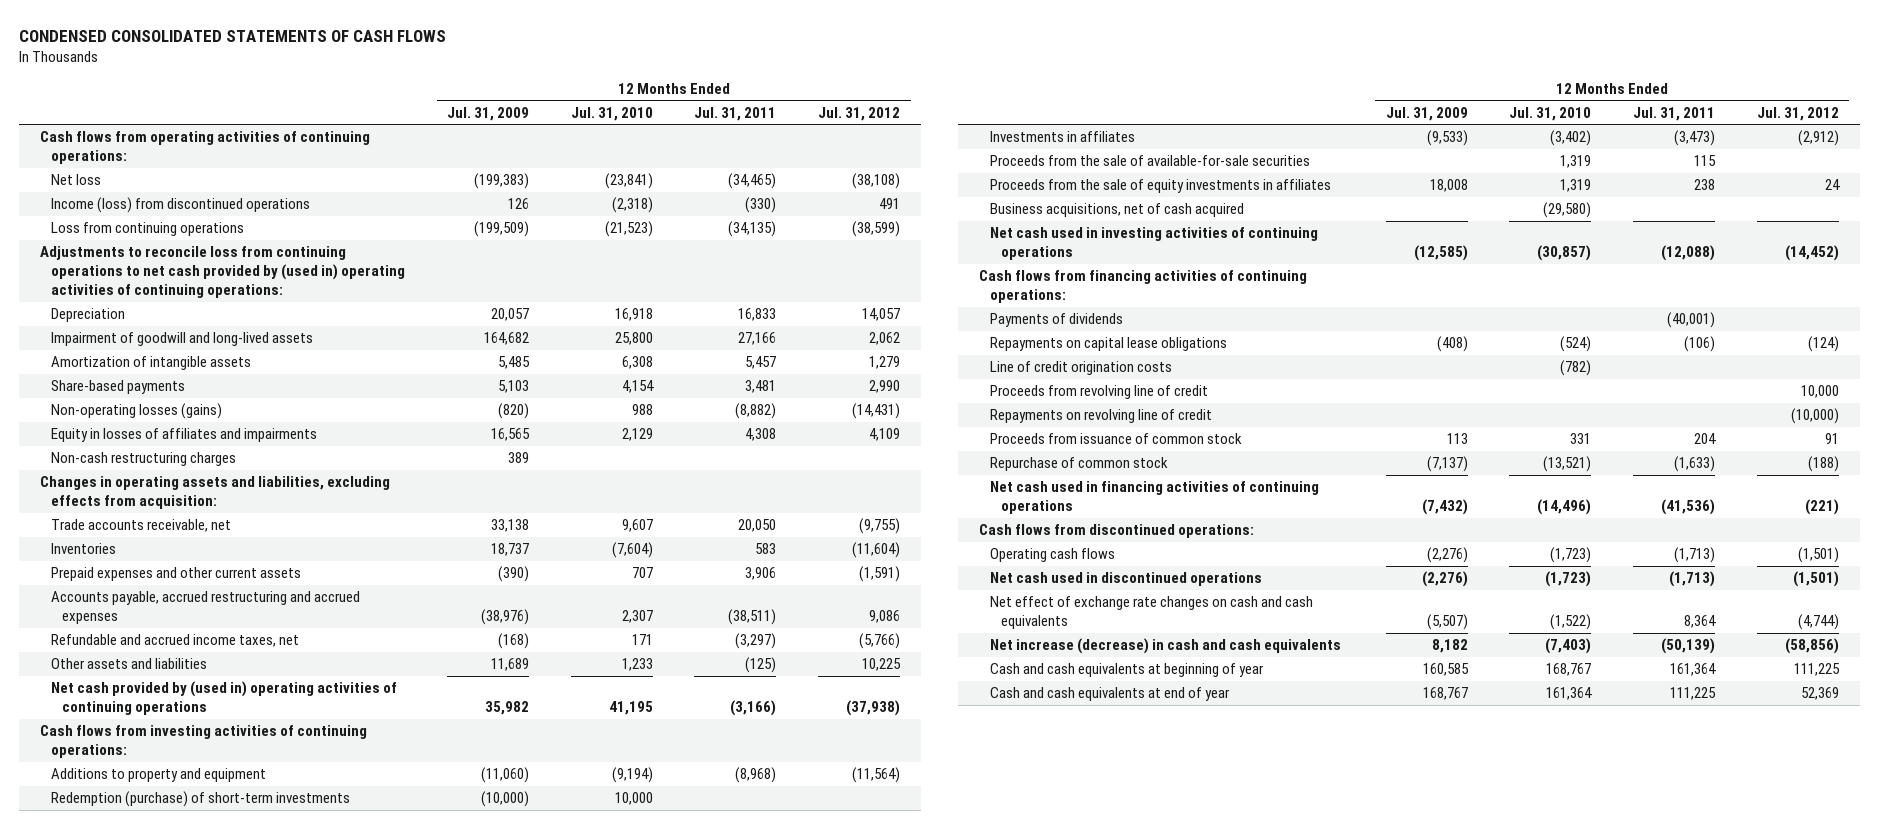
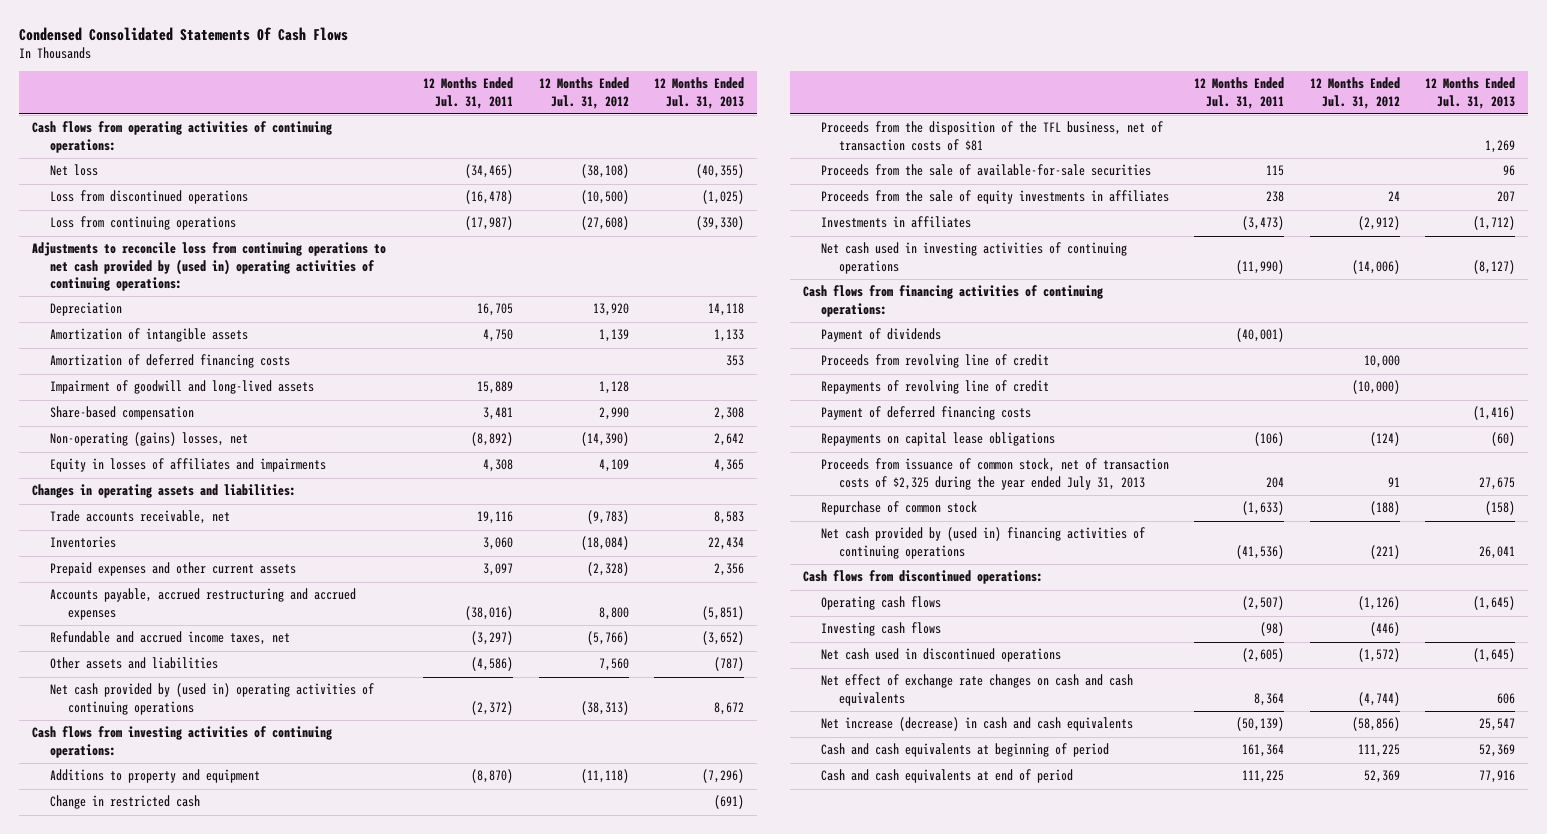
- CONDENSED CONSOLIDATED STATEMENTS OF CASH FLOWS
+ Condensed Consolidated Statements Of Cash Flows
- | 12 Months Ended Jul. 31, 2009 | 12 Months Ended Jul. 31, 2010 | 12 Months Ended Jul. 31, 2011 | 12 Months Ended Jul. 31, 2012
+ | 12 Months Ended Jul. 31, 2011 | 12 Months Ended Jul. 31, 2012 | 12 Months Ended Jul. 31, 2013
- Income (loss) from discontinued operations | 126 | (2,318) | (330) | 491
- Loss from continuing operations | (199,509) | (21,523) | (34,135) | (38,599)
+ Loss from discontinued operations | (16,478) | (10,500) | (1,025)
+ Loss from continuing operations | (17,987) | (27,608) | (39,330)
- Depreciation | 20,057 | 16,918 | 16,833 | 14,057
- Impairment of goodwill and long-lived assets | 164,682 | 25,800 | 27,166 | 2,062
- Amortization of intangible assets | 5,485 | 6,308 | 5,457 | 1,279
- Share-based payments | 5,103 | 4,154 | 3,481 | 2,990
- Non-operating losses (gains) | (820) | 988 | (8,882) | (14,431)
+ Depreciation | 16,705 | 13,920 | 14,118
+ Amortization of intangible assets | 4,750 | 1,139 | 1,133
+ Amortization of deferred financing costs | | | 353
+ Impairment of goodwill and long-lived assets | 15,889 | 1,128 |
+ Share-based compensation | 3,481 | 2,990 | 2,308
+ Non-operating (gains) losses, net | (8,892) | (14,390) | 2,642
- Non-cash restructuring charges | 389 | | |
- Changes in operating assets and liabilities, excluding effects from acquisition:
- Trade accounts receivable, net | 33,138 | 9,607 | 20,050 | (9,755)
- Inventories | 18,737 | (7,604) | 583 | (11,604)
- Prepaid expenses and other current assets | (390) | 707 | 3,906 | (1,591)
- Accounts payable, accrued restructuring and accrued expenses | (38,976) | 2,307 | (38,511) | 9,086
+ Changes in operating assets and liabilities:
+ Trade accounts receivable, net | 19,116 | (9,783) | 8,583
+ Inventories | 3,060 | (18,084) | 22,434
+ Prepaid expenses and other current assets | 3,097 | (2,328) | 2,356
+ Accounts payable, accrued restructuring and accrued expenses | (38,016) | 8,800 | (5,851)
- Other assets and liabilities | 11,689 | 1,233 | (125) | 10,225
- Net cash provided by (used in) operating activities of continuing operations | 35,982 | 41,195 | (3,166) | (37,938)
+ Other assets and liabilities | (4,586) | 7,560 | (787)
+ Net cash provided by (used in) operating activities of continuing operations | (2,372) | (38,313) | 8,672
- Additions to property and equipment | (11,060) | (9,194) | (8,968) | (11,564)
- Redemption (purchase) of short-term investments | (10,000) | 10,000 | |
+ Additions to property and equipment | (8,870) | (11,118) | (7,296)
+ Change in restricted cash | | | (691)
+ Proceeds from the disposition of the TFL business, net of transaction costs of $81 | | | 1,269
- Business acquisitions, net of cash acquired | | (29,580) | |
- Net cash used in investing activities of continuing operations | (12,585) | (30,857) | (12,088) | (14,452)
moved down: Investments in affiliates | (3,473) | (2,912) | (1,712)
+ Net cash used in investing activities of continuing operations | (11,990) | (14,006) | (8,127)
- Payments of dividends | | | (40,001) |
- Line of credit origination costs | | (782) | |
+ Payment of dividends | (40,001) | |
- Repayments on revolving line of credit | | | | (10,000)
- Proceeds from issuance of common stock | 113 | 331 | 204 | 91
+ Repayments of revolving line of credit | | (10,000) |
+ Payment of deferred financing costs | | | (1,416)
moved down: Repayments on capital lease obligations | (106) | (124) | (60)
+ Proceeds from issuance of common stock, net of transaction costs of $2,325 during the year ended July 31, 2013 | 204 | 91 | 27,675
- Net cash used in financing activities of continuing operations | (7,432) | (14,496) | (41,536) | (221)
+ Net cash provided by (used in) financing activities of continuing operations | (41,536) | (221) | 26,041
- Operating cash flows | (2,276) | (1,723) | (1,713) | (1,501)
- Net cash used in discontinued operations | (2,276) | (1,723) | (1,713) | (1,501)
+ Operating cash flows | (2,507) | (1,126) | (1,645)
+ Investing cash flows | (98) | (446) |
+ Net cash used in discontinued operations | (2,605) | (1,572) | (1,645)
- Cash and cash equivalents at beginning of year | 160,585 | 168,767 | 161,364 | 111,225
- Cash and cash equivalents at end of year | 168,767 | 161,364 | 111,225 | 52,369
+ Cash and cash equivalents at beginning of period | 161,364 | 111,225 | 52,369
+ Cash and cash equivalents at end of period | 111,225 | 52,369 | 77,916

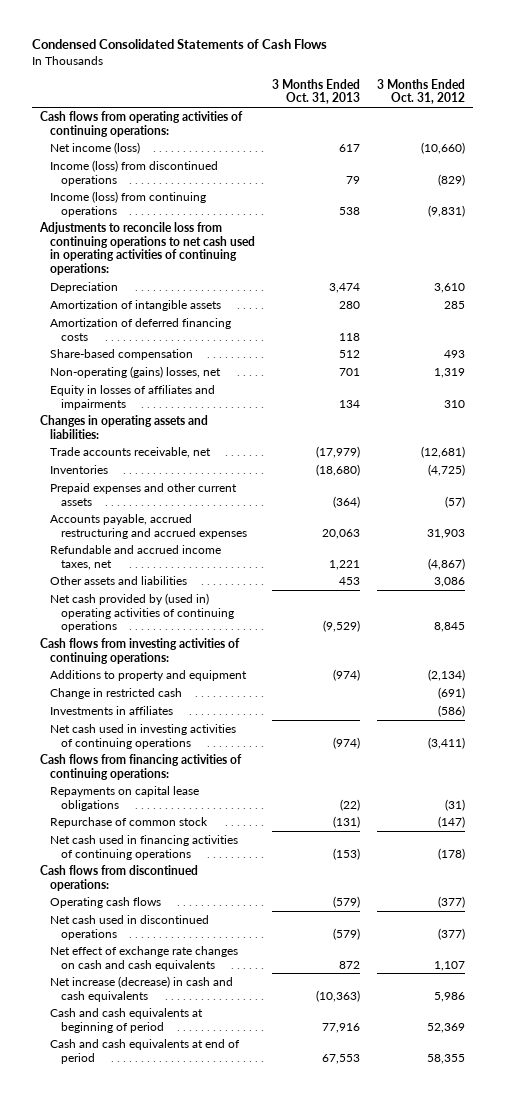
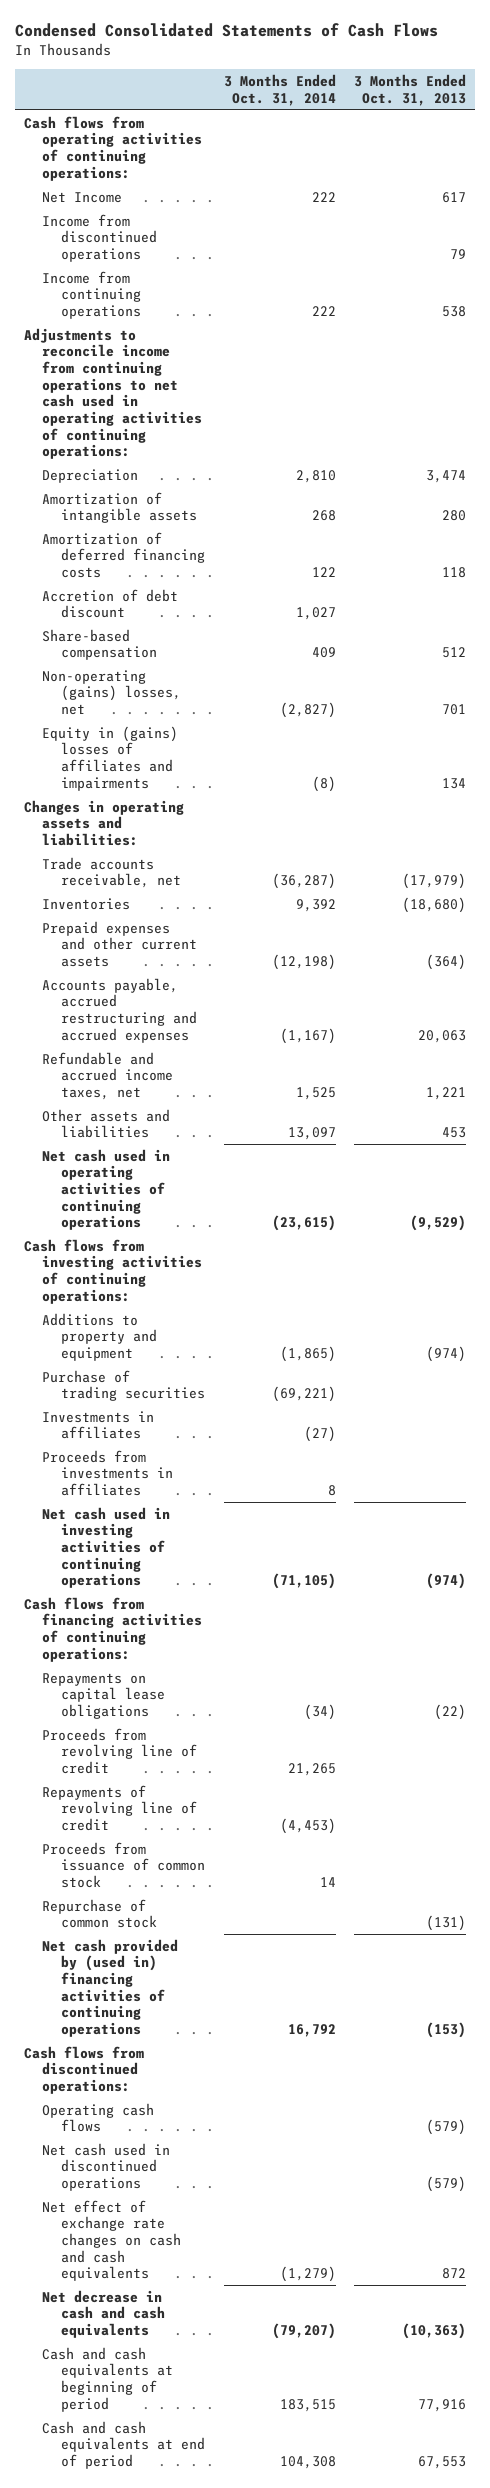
- | 3 Months Ended Oct. 31, 2013 | 3 Months Ended Oct. 31, 2012
+ | 3 Months Ended Oct. 31, 2014 | 3 Months Ended Oct. 31, 2013
- Net income (loss) | 617 | (10,660)
- Income (loss) from discontinued operations | 79 | (829)
- Income (loss) from continuing operations | 538 | (9,831)
- Adjustments to reconcile loss from continuing operations to net cash used in operating activities of continuing operations:
+ Net Income | 222 | 617
+ Income from discontinued operations | | 79
+ Income from continuing operations | 222 | 538
+ Adjustments to reconcile income from continuing operations to net cash used in operating activities of continuing operations:
+ Accretion of debt discount | 1,027 |
- Equity in losses of affiliates and impairments | 134 | 310
+ Equity in (gains) losses of affiliates and impairments | (8) | 134
- Net cash provided by (used in) operating activities of continuing operations | (9,529) | 8,845
+ Net cash used in operating activities of continuing operations | (23,615) | (9,529)
- Change in restricted cash | | (691)
+ Purchase of trading securities | (69,221) |
+ Proceeds from investments in affiliates | 8 |
+ Proceeds from revolving line of credit | 21,265 |
+ Repayments of revolving line of credit | (4,453) |
+ Proceeds from issuance of common stock | 14 |
- Net cash used in financing activities of continuing operations | (153) | (178)
+ Net cash provided by (used in) financing activities of continuing operations | 16,792 | (153)
- Net increase (decrease) in cash and cash equivalents | (10,363) | 5,986
+ Net decrease in cash and cash equivalents | (79,207) | (10,363)

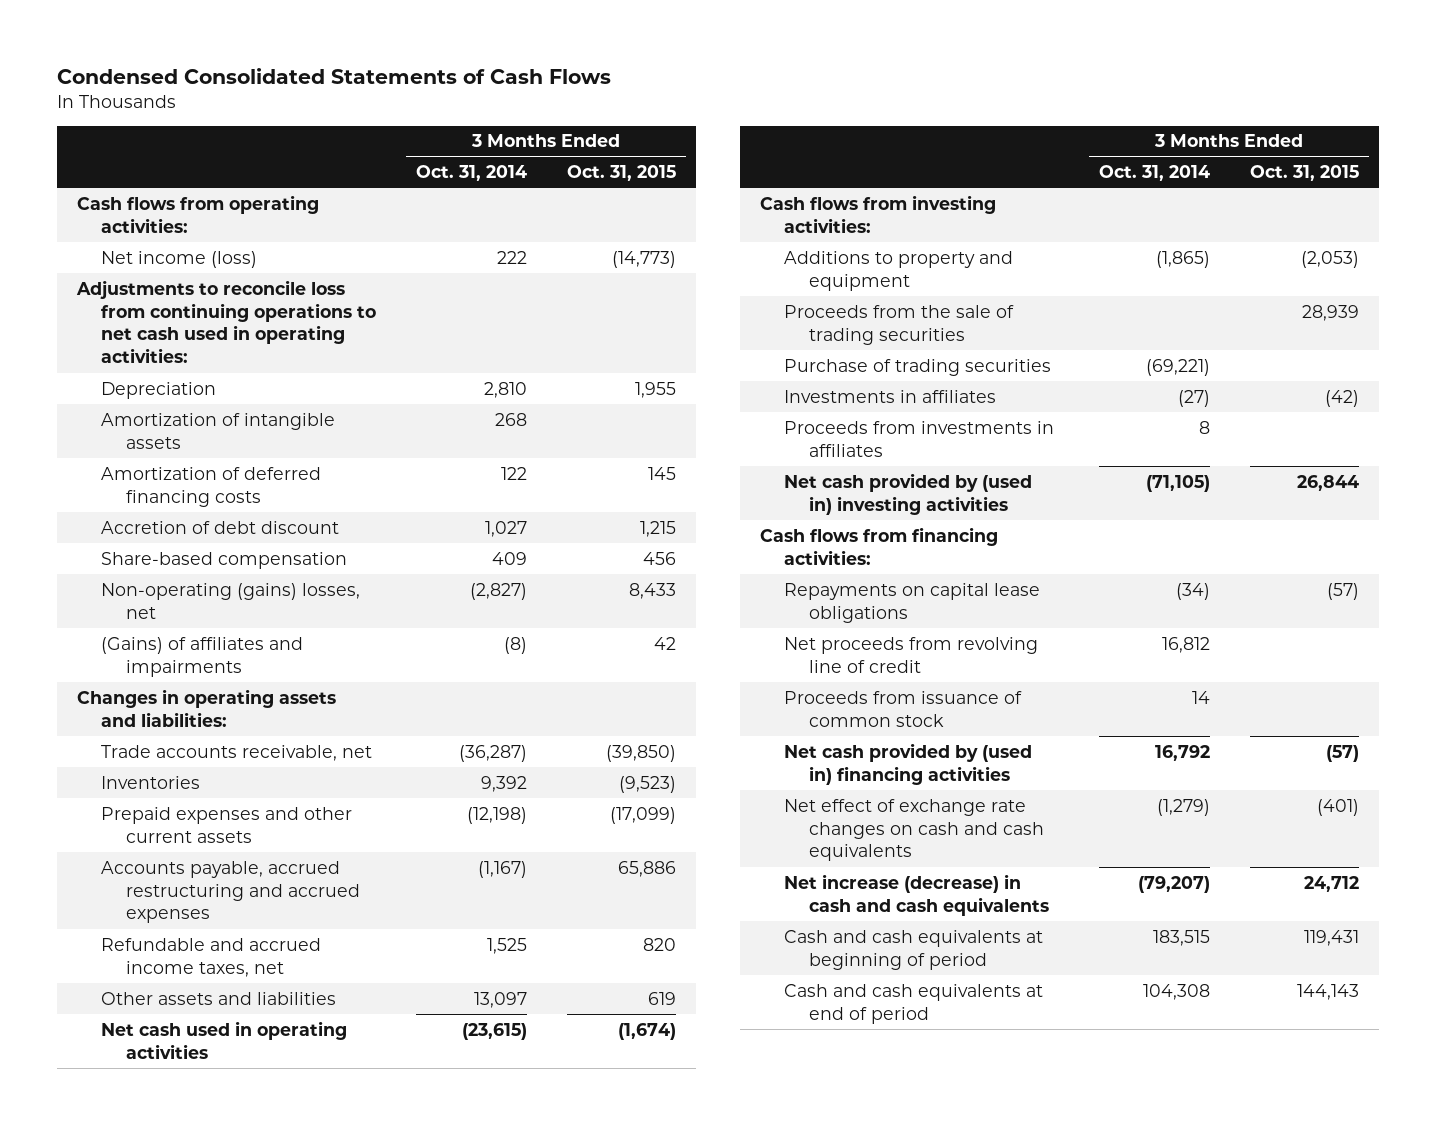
- | 3 Months Ended Oct. 31, 2014 | 3 Months Ended Oct. 31, 2013
+ | 3 Months Ended Oct. 31, 2014 | 3 Months Ended Oct. 31, 2015
- Cash flows from operating activities of continuing operations:
- Net Income | 222 | 617
- Income from discontinued operations | | 79
- Income from continuing operations | 222 | 538
- Adjustments to reconcile income from continuing operations to net cash used in operating activities of continuing operations:
+ Cash flows from operating activities:
+ Net income (loss) | 222 | (14,773)
+ Adjustments to reconcile loss from continuing operations to net cash used in operating activities:
- Equity in (gains) losses of affiliates and impairments | (8) | 134
+ (Gains) of affiliates and impairments | (8) | 42
- Net cash used in operating activities of continuing operations | (23,615) | (9,529)
- Cash flows from investing activities of continuing operations:
+ Net cash used in operating activities | (23,615) | (1,674)
+ Cash flows from investing activities:
+ Proceeds from the sale of trading securities | | 28,939
- Net cash used in investing activities of continuing operations | (71,105) | (974)
- Cash flows from financing activities of continuing operations:
+ Net cash provided by (used in) investing activities | (71,105) | 26,844
+ Cash flows from financing activities:
- Proceeds from revolving line of credit | 21,265 |
- Repayments of revolving line of credit | (4,453) |
+ Net proceeds from revolving line of credit | 16,812 |
- Repurchase of common stock | | (131)
- Net cash provided by (used in) financing activities of continuing operations | 16,792 | (153)
- Cash flows from discontinued operations:
- Operating cash flows | | (579)
- Net cash used in discontinued operations | | (579)
+ Net cash provided by (used in) financing activities | 16,792 | (57)
- Net decrease in cash and cash equivalents | (79,207) | (10,363)
+ Net increase (decrease) in cash and cash equivalents | (79,207) | 24,712

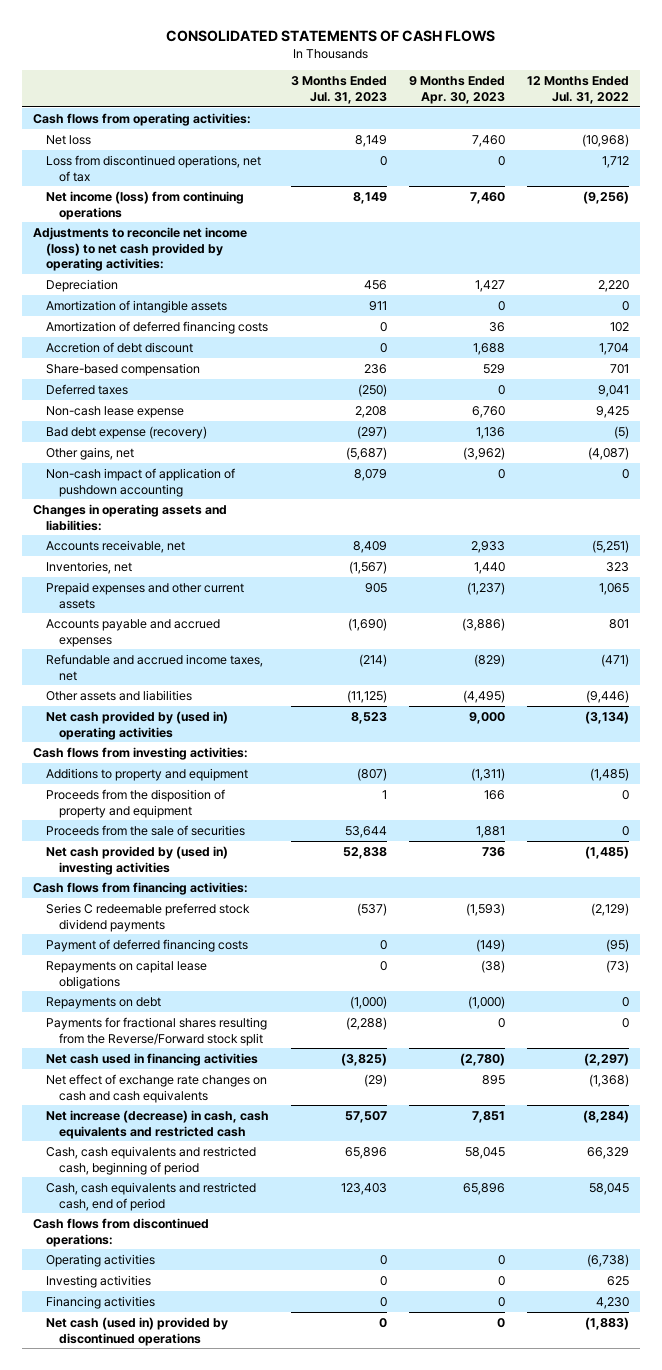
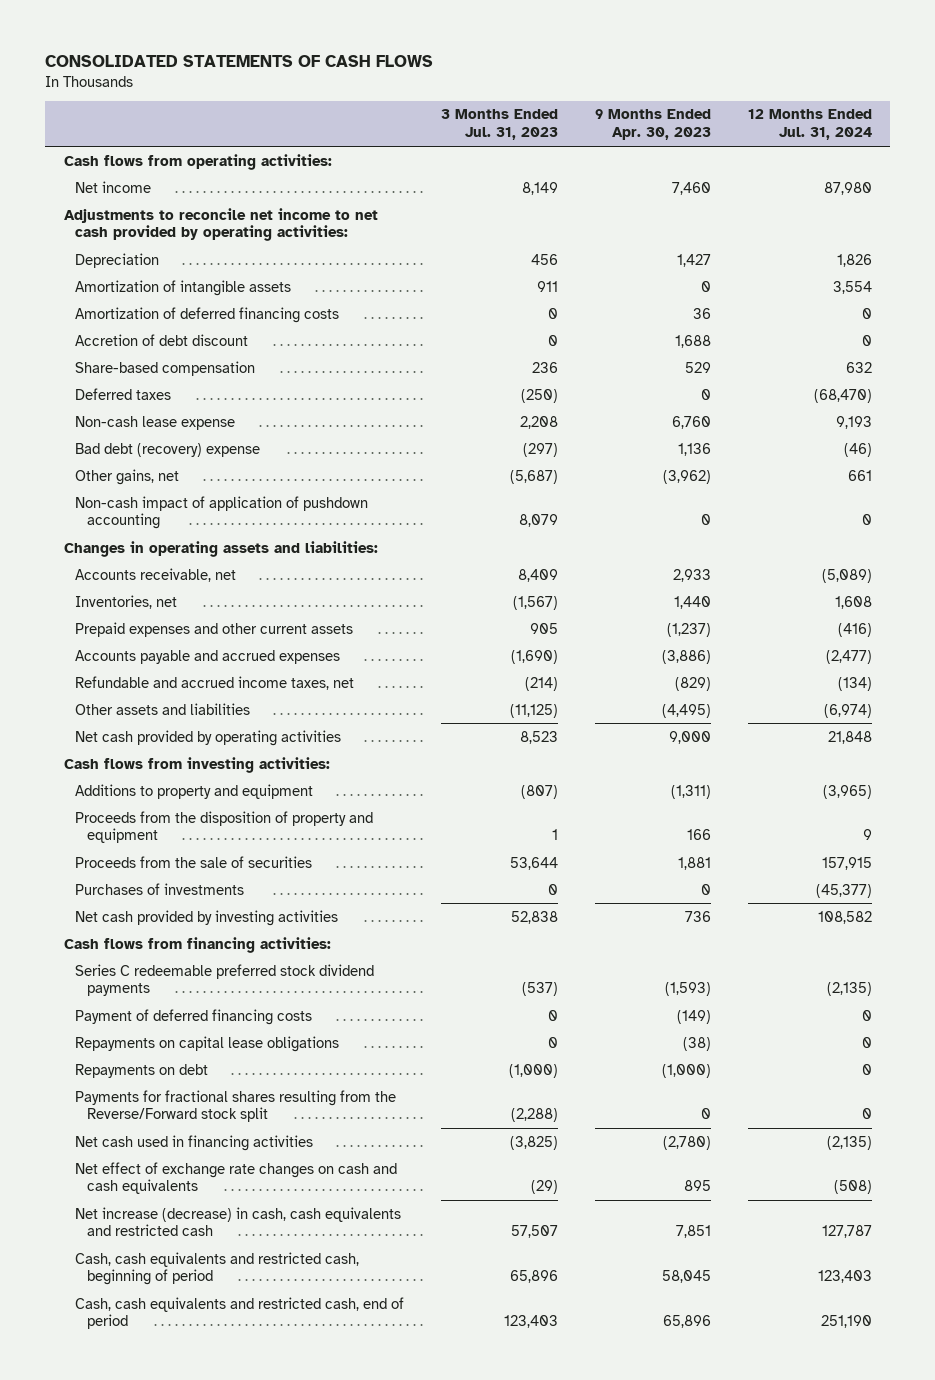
- | 3 Months Ended Jul. 31, 2023 | 9 Months Ended Apr. 30, 2023 | 12 Months Ended Jul. 31, 2022
+ | 3 Months Ended Jul. 31, 2023 | 9 Months Ended Apr. 30, 2023 | 12 Months Ended Jul. 31, 2024
- Net loss | 8,149 | 7,460 | (10,968)
- Loss from discontinued operations, net of tax | 0 | 0 | 1,712
- Net income (loss) from continuing operations | 8,149 | 7,460 | (9,256)
- Adjustments to reconcile net income (loss) to net cash provided by operating activities:
+ Net income | 8,149 | 7,460 | 87,980
+ Adjustments to reconcile net income to net cash provided by operating activities:
- Bad debt expense (recovery) | (297) | 1,136 | (5)
+ Bad debt (recovery) expense | (297) | 1,136 | (46)
- Net cash provided by (used in) operating activities | 8,523 | 9,000 | (3,134)
+ Net cash provided by operating activities | 8,523 | 9,000 | 21,848
- Net cash provided by (used in) investing activities | 52,838 | 736 | (1,485)
+ Purchases of investments | 0 | 0 | (45,377)
+ Net cash provided by investing activities | 52,838 | 736 | 108,582
- Cash flows from discontinued operations:
- Operating activities | 0 | 0 | (6,738)
- Investing activities | 0 | 0 | 625
- Financing activities | 0 | 0 | 4,230
- Net cash (used in) provided by discontinued operations | 0 | 0 | (1,883)

